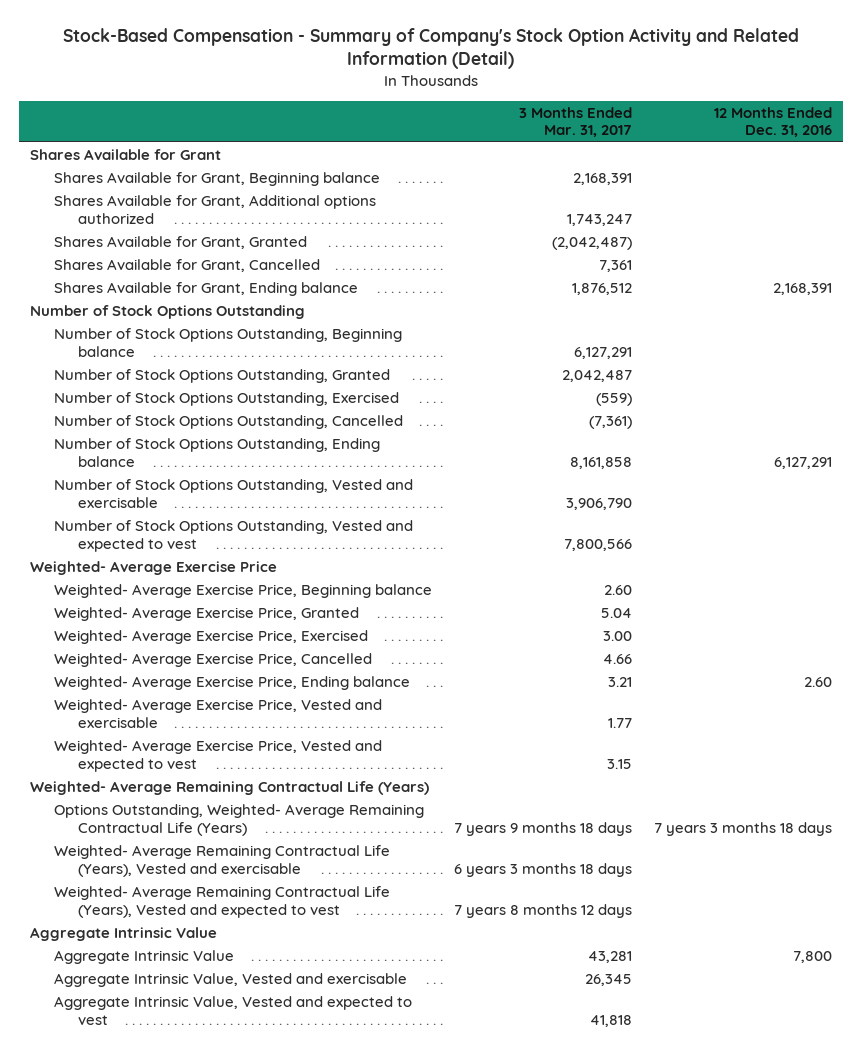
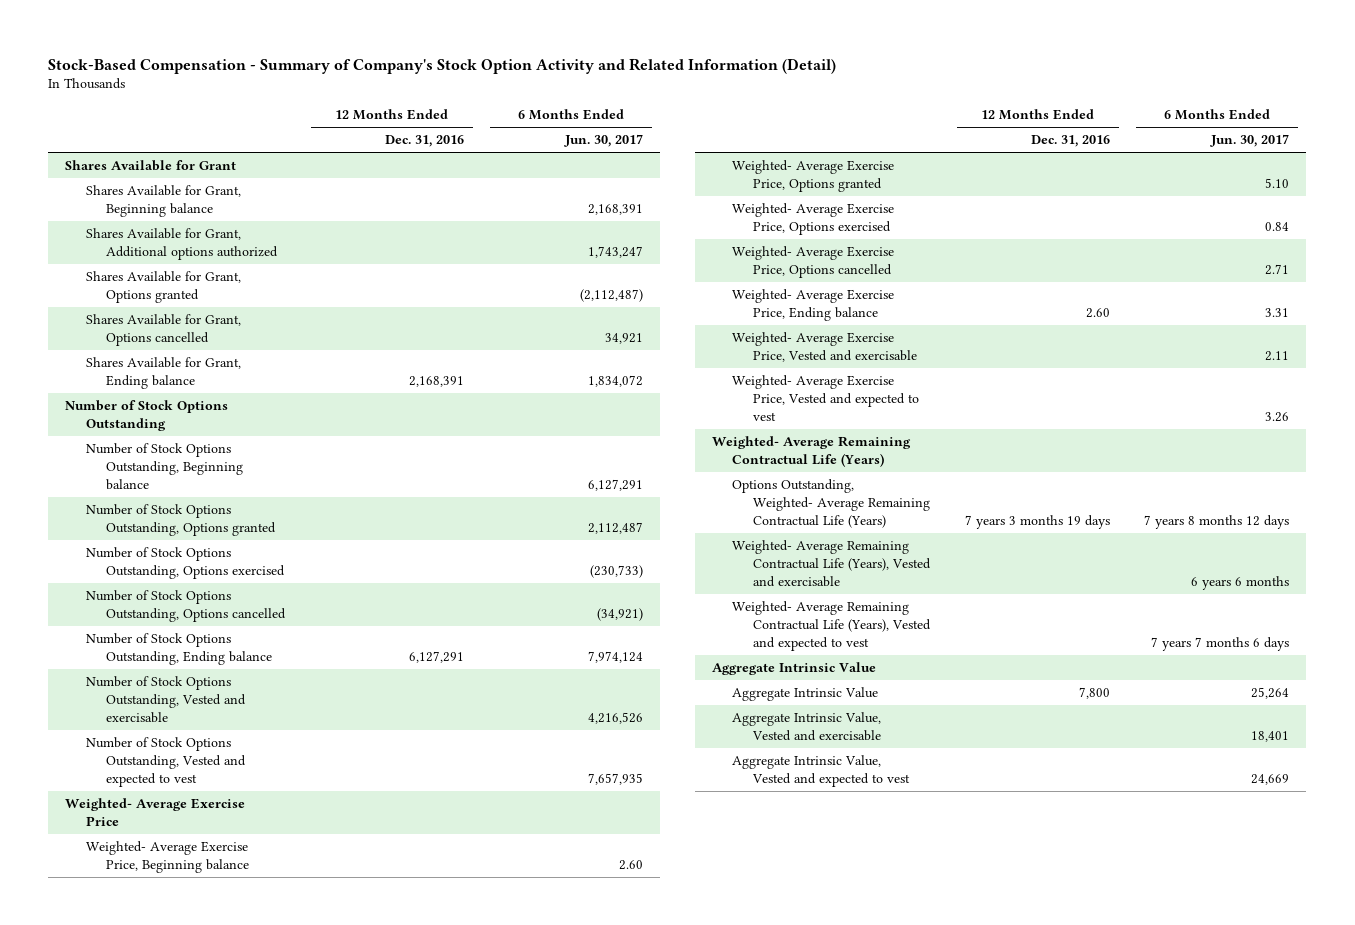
- | 3 Months Ended Mar. 31, 2017 | 12 Months Ended Dec. 31, 2016
+ | 12 Months Ended Dec. 31, 2016 | 6 Months Ended Jun. 30, 2017
- Shares Available for Grant, Granted | (2,042,487) |
- Shares Available for Grant, Cancelled | 7,361 |
+ Shares Available for Grant, Options granted | | (2,112,487)
+ Shares Available for Grant, Options cancelled | | 34,921
- Number of Stock Options Outstanding, Granted | 2,042,487 |
- Number of Stock Options Outstanding, Exercised | (559) |
- Number of Stock Options Outstanding, Cancelled | (7,361) |
+ Number of Stock Options Outstanding, Options granted | | 2,112,487
+ Number of Stock Options Outstanding, Options exercised | | (230,733)
+ Number of Stock Options Outstanding, Options cancelled | | (34,921)
- Weighted- Average Exercise Price, Granted | 5.04 |
- Weighted- Average Exercise Price, Exercised | 3.00 |
- Weighted- Average Exercise Price, Cancelled | 4.66 |
+ Weighted- Average Exercise Price, Options granted | | 5.10
+ Weighted- Average Exercise Price, Options exercised | | 0.84
+ Weighted- Average Exercise Price, Options cancelled | | 2.71
- Options Outstanding, Weighted- Average Remaining Contractual Life (Years) | 7 years 9 months 18 days | 7 years 3 months 18 days
+ Options Outstanding, Weighted- Average Remaining Contractual Life (Years) | 7 years 3 months 19 days | 7 years 8 months 12 days

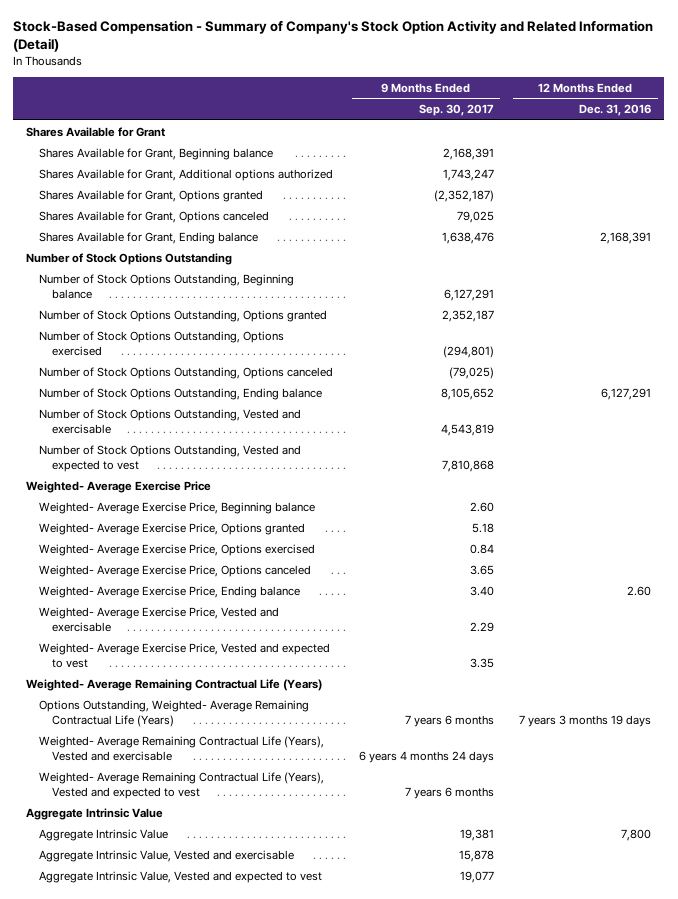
- | 12 Months Ended Dec. 31, 2016 | 6 Months Ended Jun. 30, 2017
+ | 9 Months Ended Sep. 30, 2017 | 12 Months Ended Dec. 31, 2016
- Shares Available for Grant, Options cancelled | | 34,921
+ Shares Available for Grant, Options canceled | 79,025 |
- Number of Stock Options Outstanding, Options cancelled | | (34,921)
+ Number of Stock Options Outstanding, Options canceled | (79,025) |
- Weighted- Average Exercise Price, Options cancelled | | 2.71
+ Weighted- Average Exercise Price, Options canceled | 3.65 |

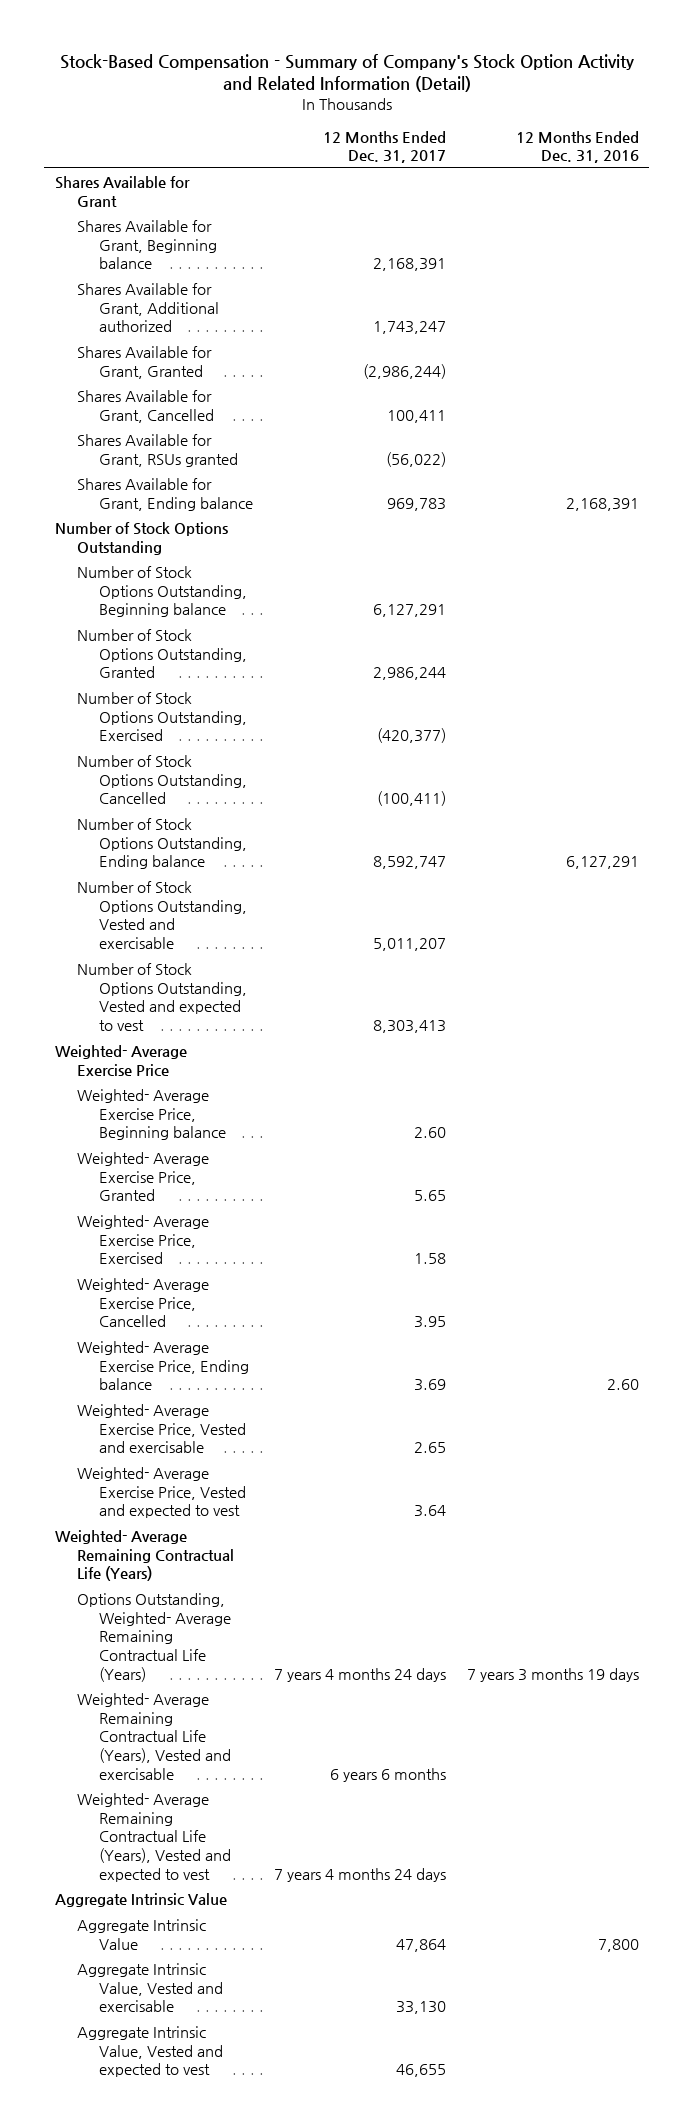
- | 9 Months Ended Sep. 30, 2017 | 12 Months Ended Dec. 31, 2016
+ | 12 Months Ended Dec. 31, 2017 | 12 Months Ended Dec. 31, 2016
- Shares Available for Grant, Additional options authorized | 1,743,247 |
- Shares Available for Grant, Options granted | (2,352,187) |
- Shares Available for Grant, Options canceled | 79,025 |
+ Shares Available for Grant, Additional authorized | 1,743,247 |
+ Shares Available for Grant, Granted | (2,986,244) |
+ Shares Available for Grant, Cancelled | 100,411 |
+ Shares Available for Grant, RSUs granted | (56,022) |
- Number of Stock Options Outstanding, Options granted | 2,352,187 |
- Number of Stock Options Outstanding, Options exercised | (294,801) |
- Number of Stock Options Outstanding, Options canceled | (79,025) |
+ Number of Stock Options Outstanding, Granted | 2,986,244 |
+ Number of Stock Options Outstanding, Exercised | (420,377) |
+ Number of Stock Options Outstanding, Cancelled | (100,411) |
- Weighted- Average Exercise Price, Options granted | 5.18 |
- Weighted- Average Exercise Price, Options exercised | 0.84 |
- Weighted- Average Exercise Price, Options canceled | 3.65 |
+ Weighted- Average Exercise Price, Granted | 5.65 |
+ Weighted- Average Exercise Price, Exercised | 1.58 |
+ Weighted- Average Exercise Price, Cancelled | 3.95 |

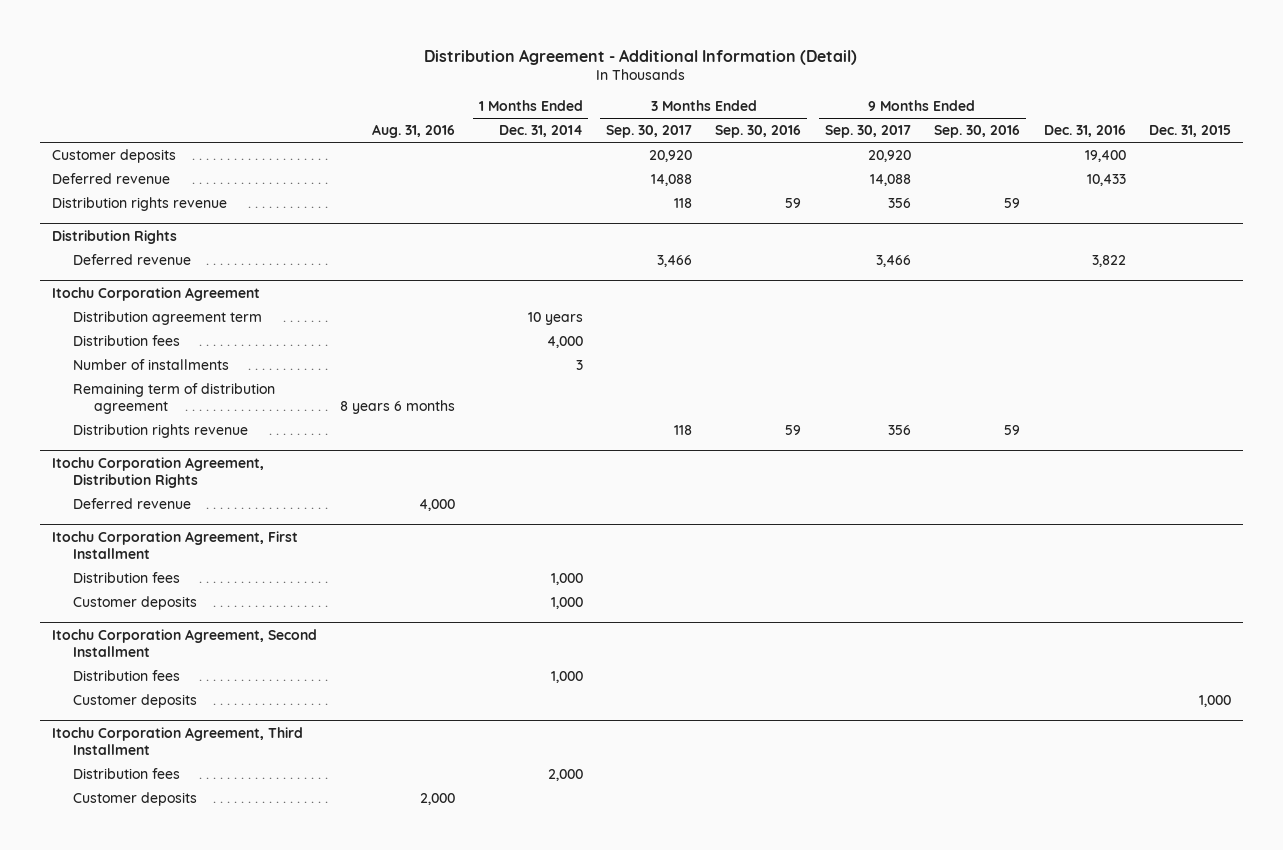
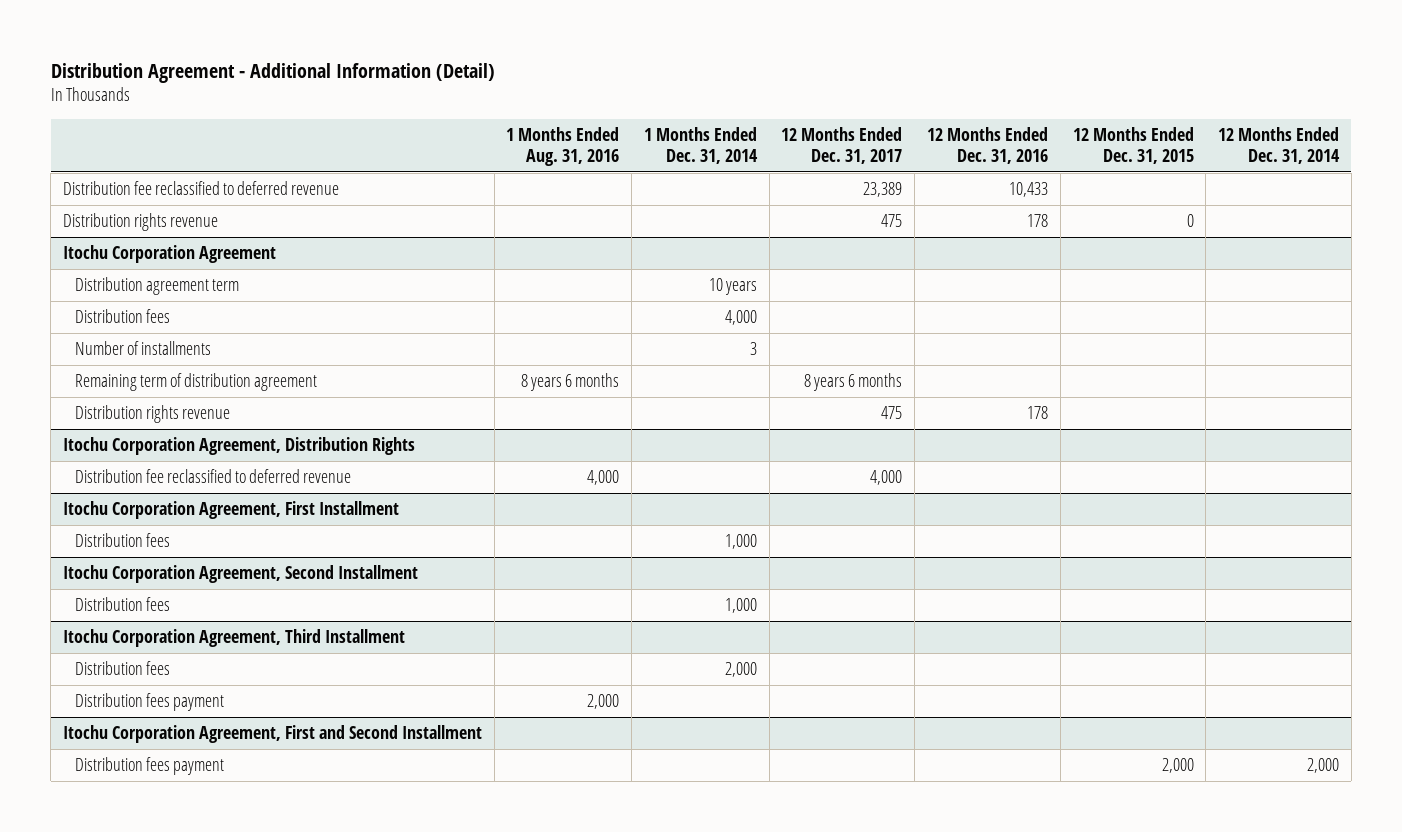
- | Aug. 31, 2016 | 1 Months Ended Dec. 31, 2014 | 3 Months Ended Sep. 30, 2017 | 3 Months Ended Sep. 30, 2016 | 9 Months Ended Sep. 30, 2017 | 9 Months Ended Sep. 30, 2016 | Dec. 31, 2016 | Dec. 31, 2015
+ | 1 Months Ended Aug. 31, 2016 | 1 Months Ended Dec. 31, 2014 | 12 Months Ended Dec. 31, 2017 | 12 Months Ended Dec. 31, 2016 | 12 Months Ended Dec. 31, 2015 | 12 Months Ended Dec. 31, 2014
- Customer deposits | | | 20,920 | | 20,920 | | 19,400 |
- Deferred revenue | | | 14,088 | | 14,088 | | 10,433 |
+ Distribution fee reclassified to deferred revenue | | | 23,389 | 10,433 | |
- Distribution Rights
- Deferred revenue | | | 3,466 | | 3,466 | | 3,822 |
@ Itochu Corporation Agreement, Distribution Rights
- Deferred revenue | 4,000 | | | | | | |
+ Distribution fee reclassified to deferred revenue | 4,000 | | 4,000 | | |
@ Itochu Corporation Agreement, First Installment
- Customer deposits | | 1,000 | | | | | |
@ Itochu Corporation Agreement, Second Installment
- Customer deposits | | | | | | | | 1,000
@ Itochu Corporation Agreement, Third Installment
- Customer deposits | 2,000 | | | | | | |
+ Distribution fees payment | 2,000 | | | | |
+ Itochu Corporation Agreement, First and Second Installment
+ Distribution fees payment | | | | | 2,000 | 2,000

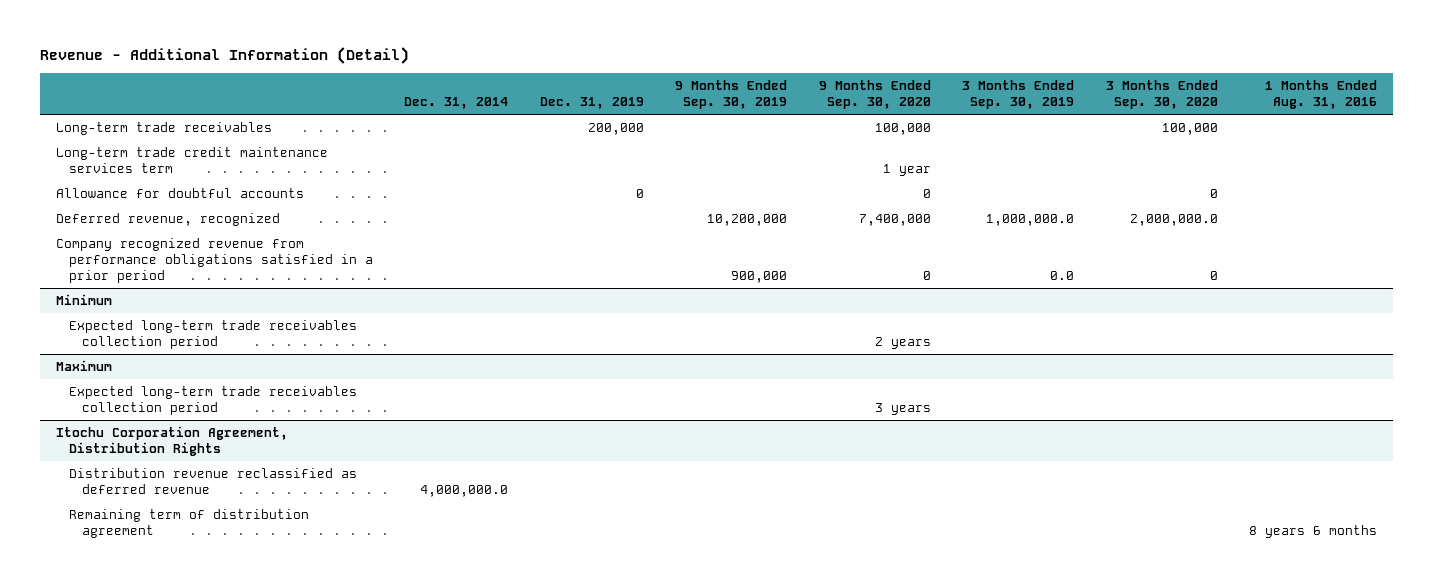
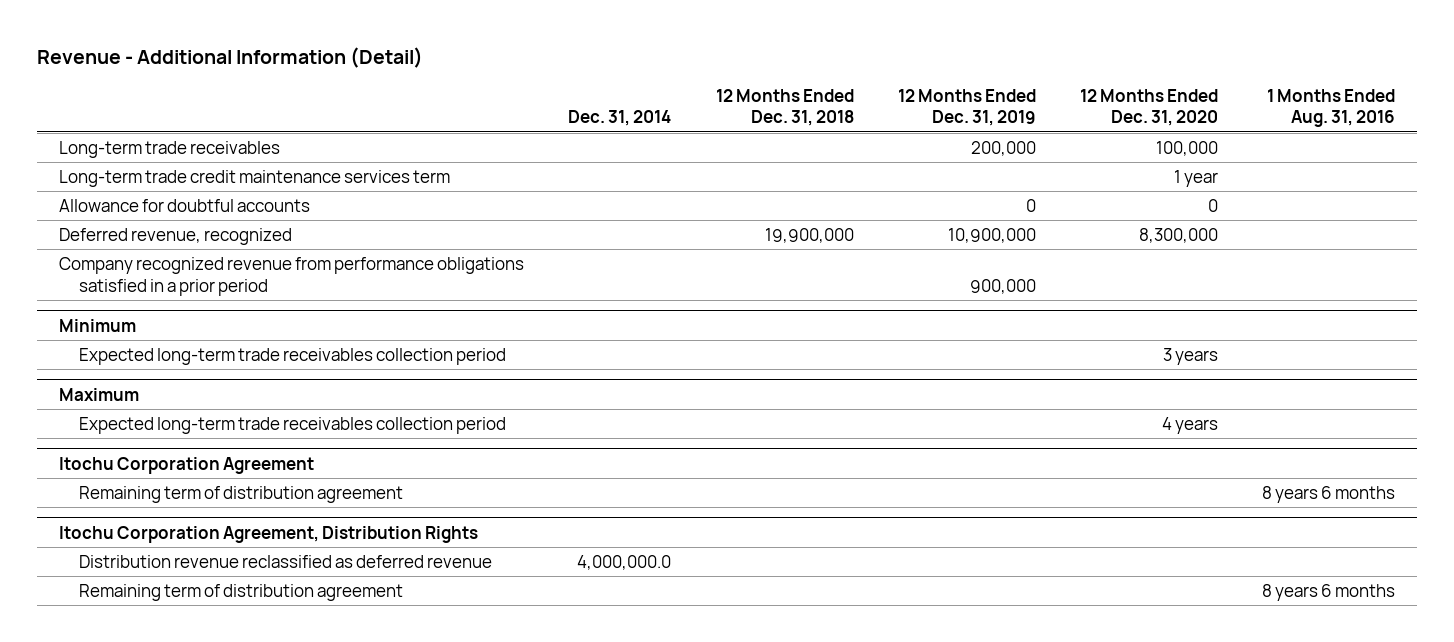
- | Dec. 31, 2014 | Dec. 31, 2019 | 9 Months Ended Sep. 30, 2019 | 9 Months Ended Sep. 30, 2020 | 3 Months Ended Sep. 30, 2019 | 3 Months Ended Sep. 30, 2020 | 1 Months Ended Aug. 31, 2016
+ | Dec. 31, 2014 | 12 Months Ended Dec. 31, 2018 | 12 Months Ended Dec. 31, 2019 | 12 Months Ended Dec. 31, 2020 | 1 Months Ended Aug. 31, 2016
+ Itochu Corporation Agreement
+ Remaining term of distribution agreement | | | | | 8 years 6 months

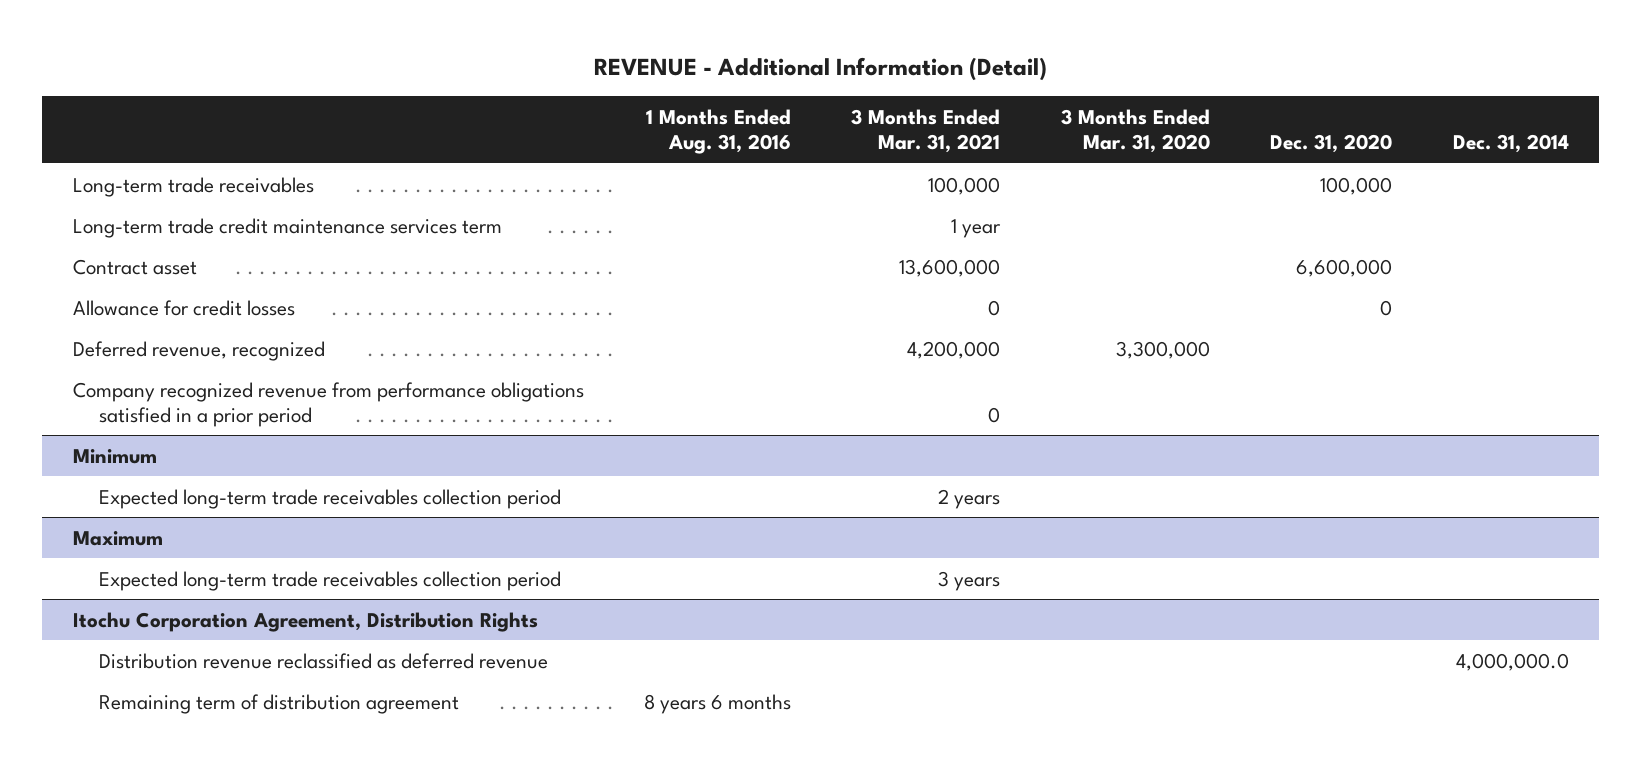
- Revenue - Additional Information (Detail)
+ REVENUE - Additional Information (Detail)
- | Dec. 31, 2014 | 12 Months Ended Dec. 31, 2018 | 12 Months Ended Dec. 31, 2019 | 12 Months Ended Dec. 31, 2020 | 1 Months Ended Aug. 31, 2016
+ | 1 Months Ended Aug. 31, 2016 | 3 Months Ended Mar. 31, 2021 | 3 Months Ended Mar. 31, 2020 | Dec. 31, 2020 | Dec. 31, 2014
- Allowance for doubtful accounts | | | 0 | 0 |
+ Contract asset | | 13,600,000 | | 6,600,000 |
+ Allowance for credit losses | | 0 | | 0 |
- Itochu Corporation Agreement
- Remaining term of distribution agreement | | | | | 8 years 6 months

